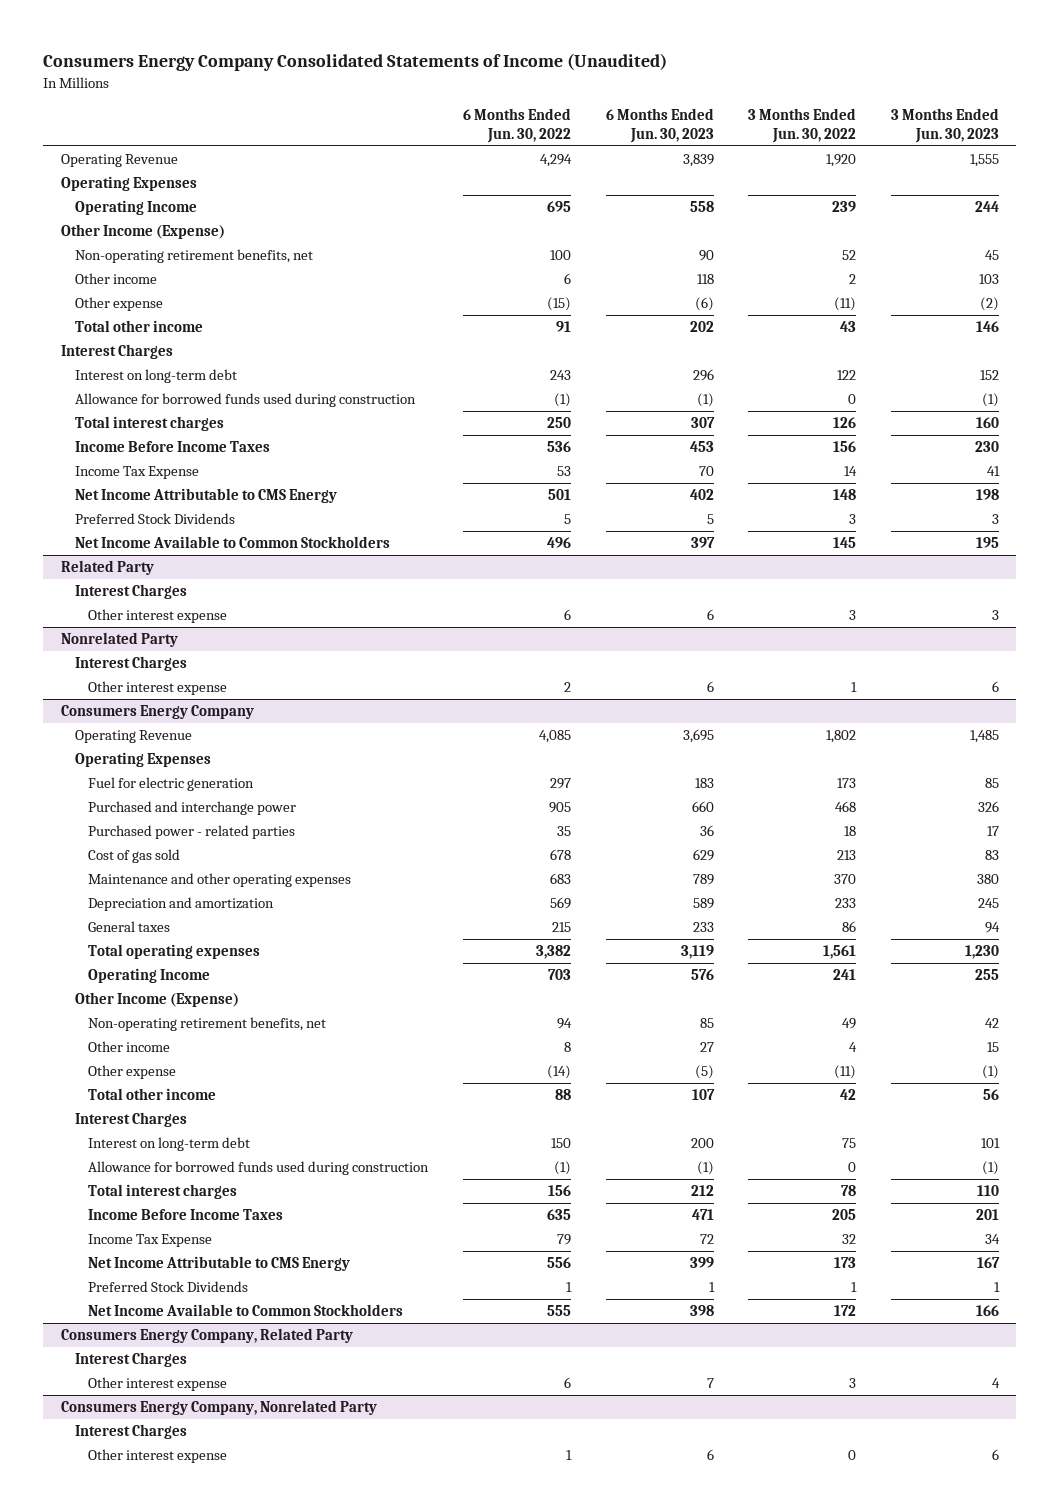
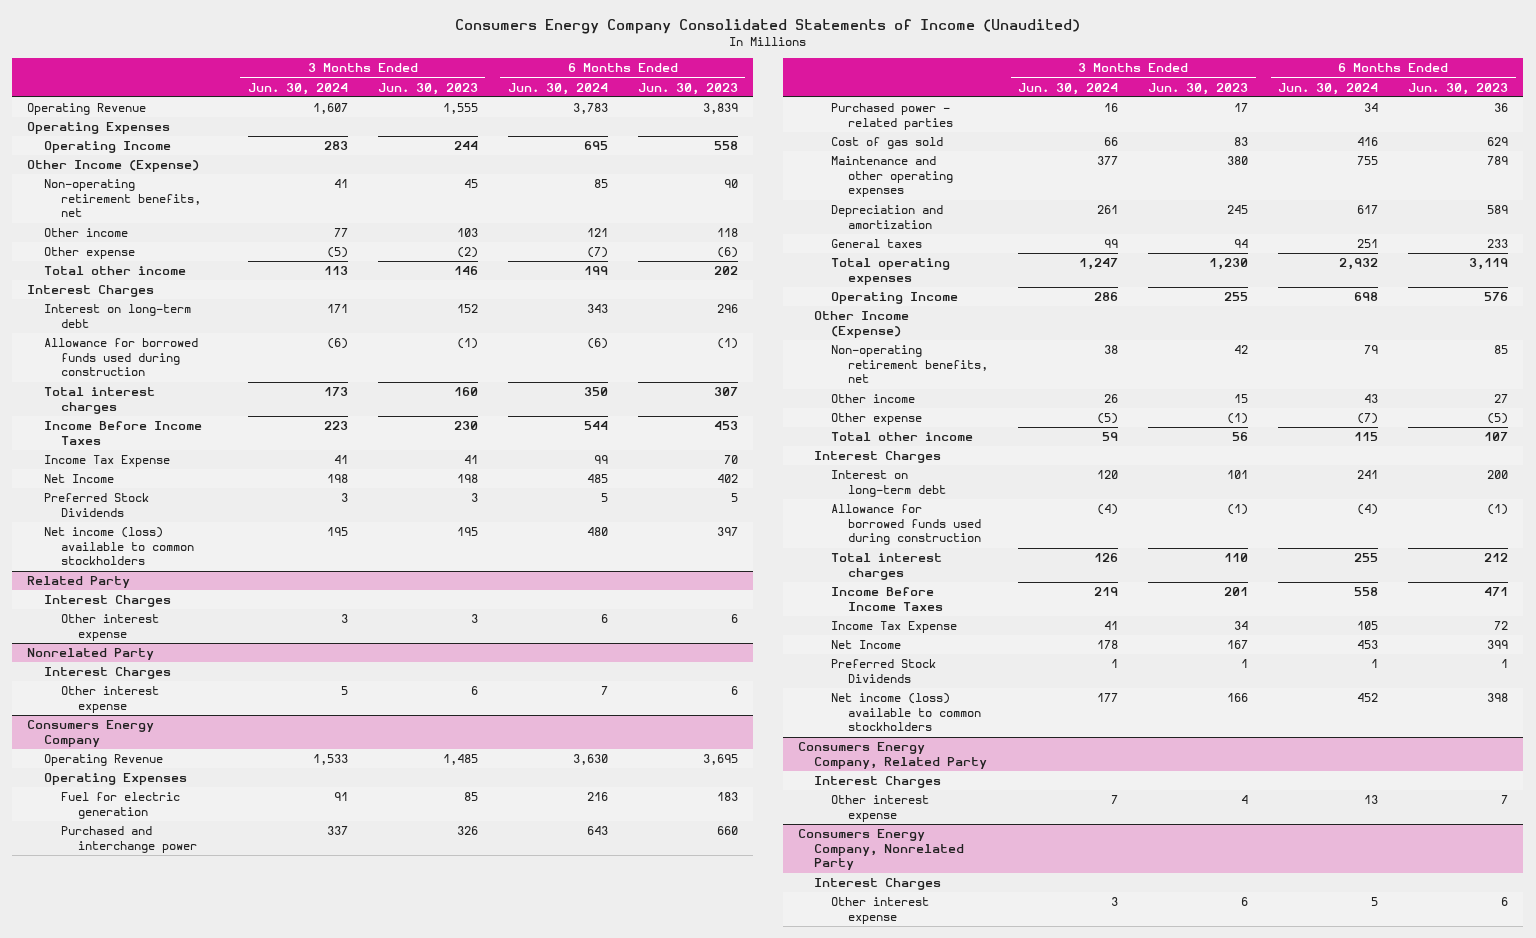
- | 6 Months Ended Jun. 30, 2022 | 6 Months Ended Jun. 30, 2023 | 3 Months Ended Jun. 30, 2022 | 3 Months Ended Jun. 30, 2023
+ | 3 Months Ended Jun. 30, 2024 | 3 Months Ended Jun. 30, 2023 | 6 Months Ended Jun. 30, 2024 | 6 Months Ended Jun. 30, 2023
- Net Income Attributable to CMS Energy | 501 | 402 | 148 | 198
+ Net Income | 198 | 198 | 485 | 402
- Net Income Available to Common Stockholders | 496 | 397 | 145 | 195
+ Net income (loss) available to common stockholders | 195 | 195 | 480 | 397
@ Consumers Energy Company
- Net Income Attributable to CMS Energy | 556 | 399 | 173 | 167
+ Net Income | 178 | 167 | 453 | 399
- Net Income Available to Common Stockholders | 555 | 398 | 172 | 166
+ Net income (loss) available to common stockholders | 177 | 166 | 452 | 398

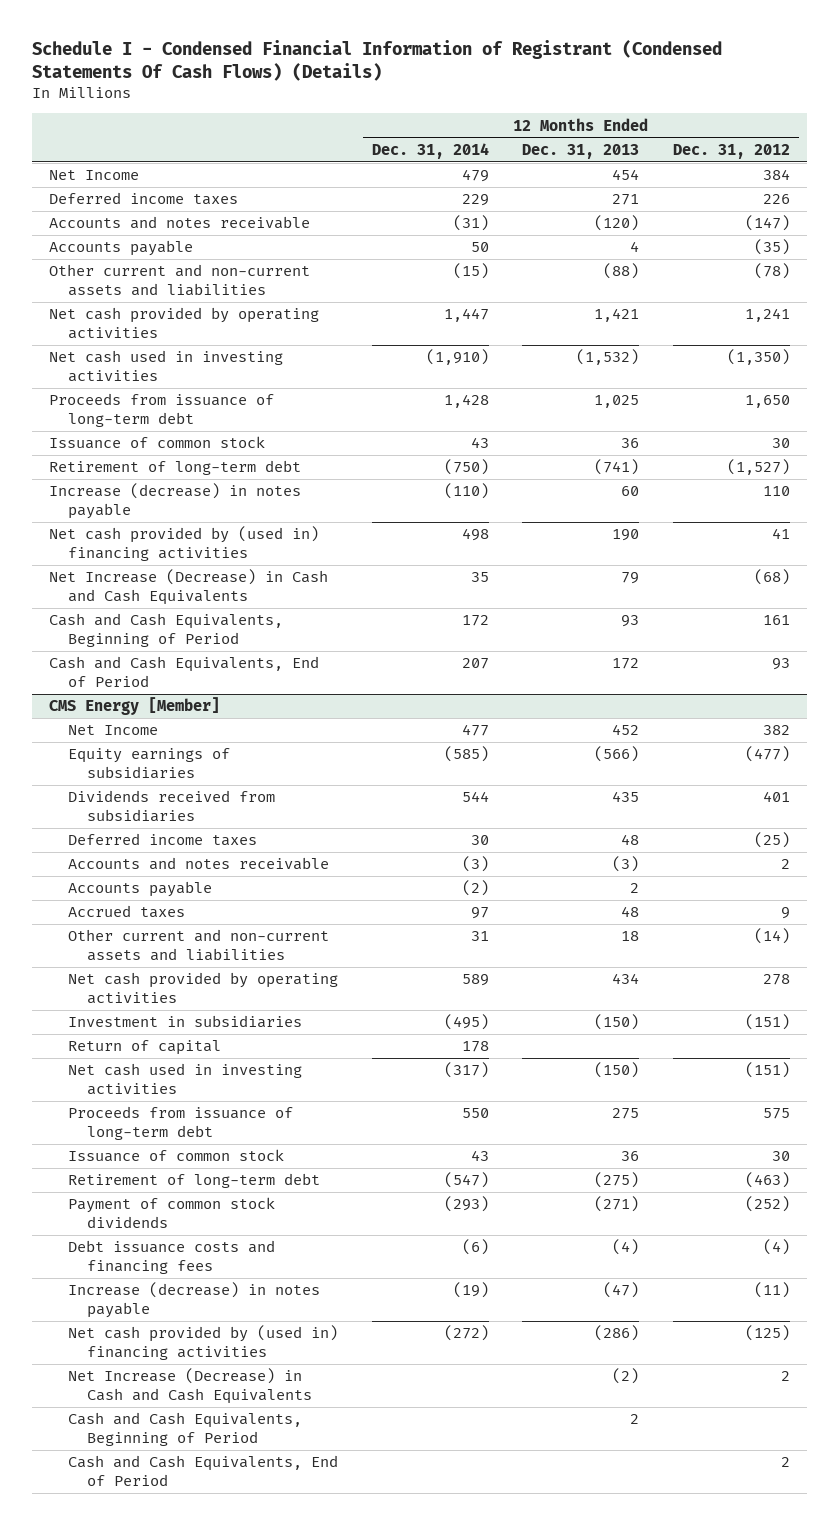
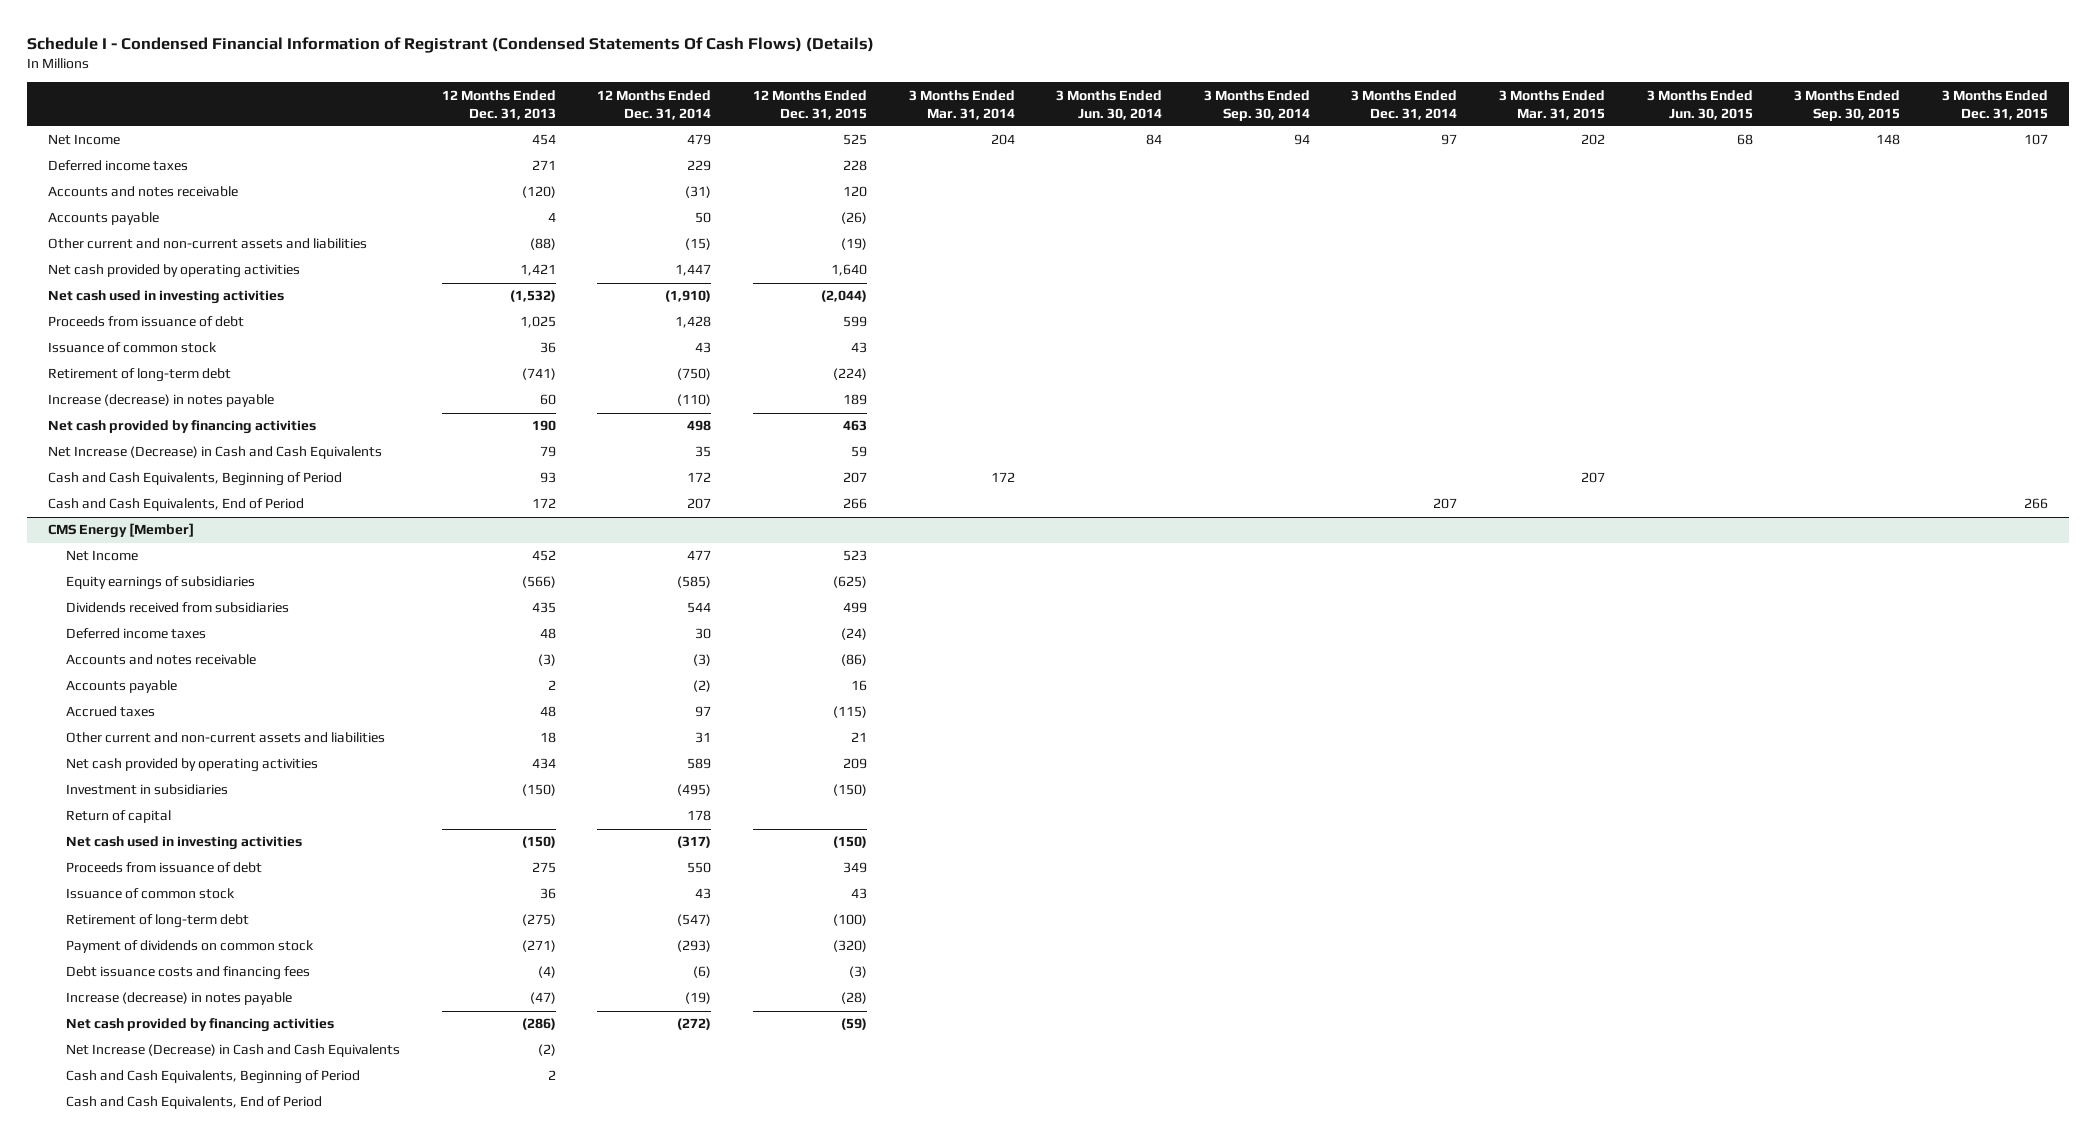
- | 12 Months Ended Dec. 31, 2014 | 12 Months Ended Dec. 31, 2013 | 12 Months Ended Dec. 31, 2012
+ | 12 Months Ended Dec. 31, 2013 | 12 Months Ended Dec. 31, 2014 | 12 Months Ended Dec. 31, 2015 | 3 Months Ended Mar. 31, 2014 | 3 Months Ended Jun. 30, 2014 | 3 Months Ended Sep. 30, 2014 | 3 Months Ended Dec. 31, 2014 | 3 Months Ended Mar. 31, 2015 | 3 Months Ended Jun. 30, 2015 | 3 Months Ended Sep. 30, 2015 | 3 Months Ended Dec. 31, 2015
- Proceeds from issuance of long-term debt | 1,428 | 1,025 | 1,650
+ Proceeds from issuance of debt | 1,025 | 1,428 | 599 | | | | | | | |
- Net cash provided by (used in) financing activities | 498 | 190 | 41
+ Net cash provided by financing activities | 190 | 498 | 463 | | | | | | | |
@ CMS Energy [Member]
- Proceeds from issuance of long-term debt | 550 | 275 | 575
+ Proceeds from issuance of debt | 275 | 550 | 349 | | | | | | | |
- Payment of common stock dividends | (293) | (271) | (252)
+ Payment of dividends on common stock | (271) | (293) | (320) | | | | | | | |
- Net cash provided by (used in) financing activities | (272) | (286) | (125)
+ Net cash provided by financing activities | (286) | (272) | (59) | | | | | | | |

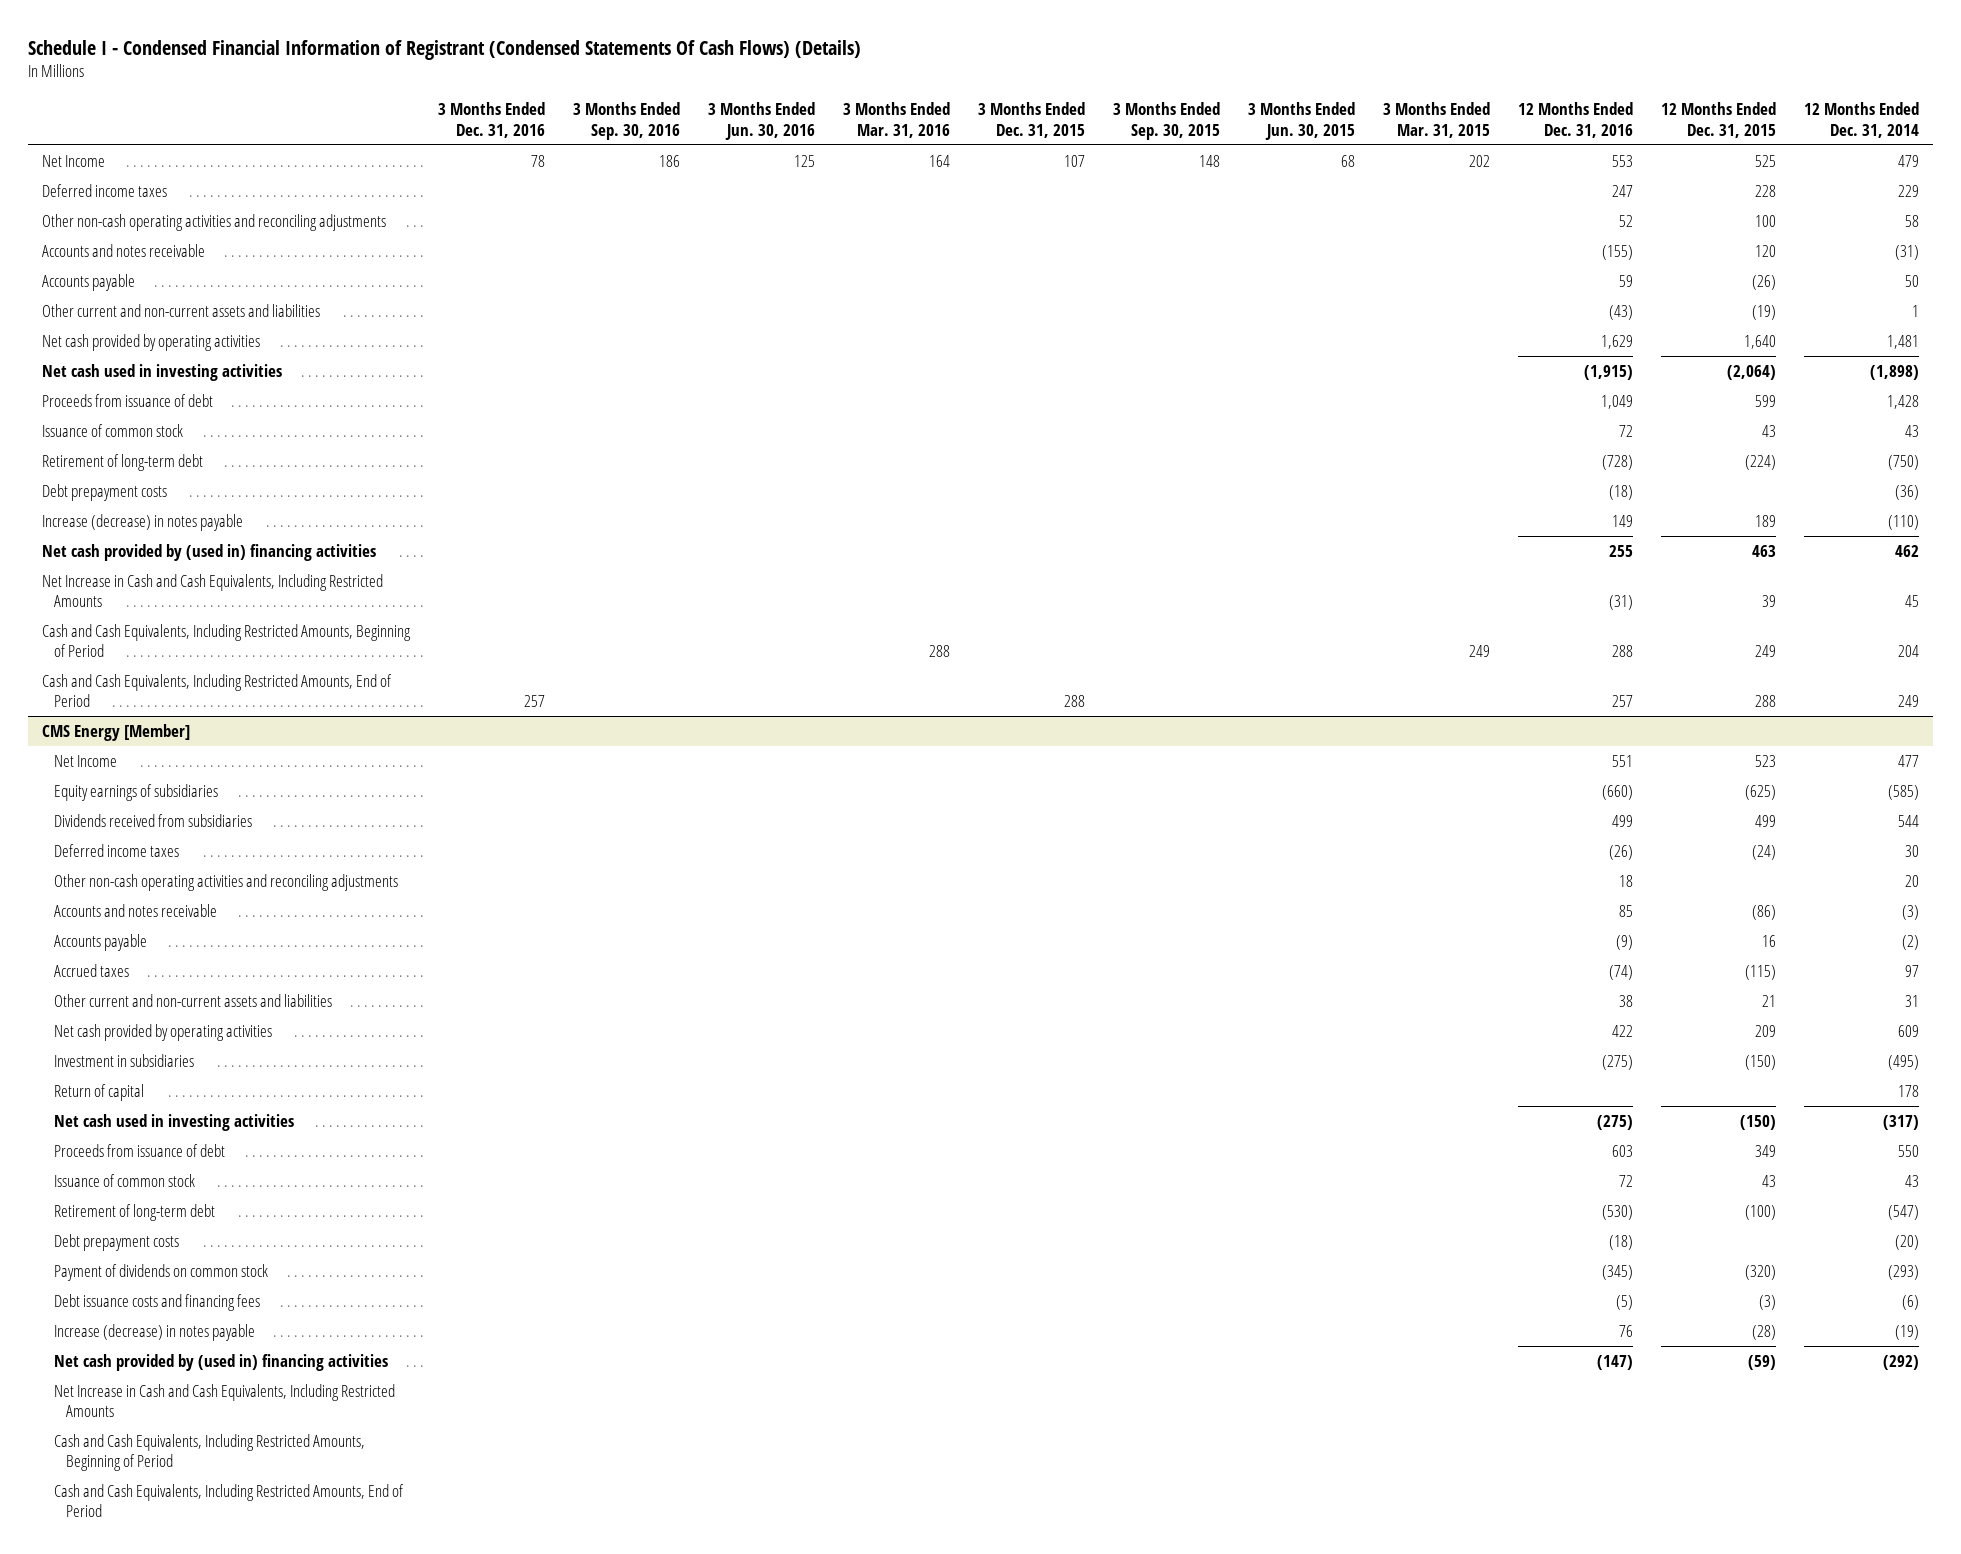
- | 12 Months Ended Dec. 31, 2013 | 12 Months Ended Dec. 31, 2014 | 12 Months Ended Dec. 31, 2015 | 3 Months Ended Mar. 31, 2014 | 3 Months Ended Jun. 30, 2014 | 3 Months Ended Sep. 30, 2014 | 3 Months Ended Dec. 31, 2014 | 3 Months Ended Mar. 31, 2015 | 3 Months Ended Jun. 30, 2015 | 3 Months Ended Sep. 30, 2015 | 3 Months Ended Dec. 31, 2015
+ | 3 Months Ended Dec. 31, 2016 | 3 Months Ended Sep. 30, 2016 | 3 Months Ended Jun. 30, 2016 | 3 Months Ended Mar. 31, 2016 | 3 Months Ended Dec. 31, 2015 | 3 Months Ended Sep. 30, 2015 | 3 Months Ended Jun. 30, 2015 | 3 Months Ended Mar. 31, 2015 | 12 Months Ended Dec. 31, 2016 | 12 Months Ended Dec. 31, 2015 | 12 Months Ended Dec. 31, 2014
+ Other non-cash operating activities and reconciling adjustments | | | | | | | | | 52 | 100 | 58
- Other current and non-current assets and liabilities | (88) | (15) | (19) | | | | | | | |
- Net cash provided by operating activities | 1,421 | 1,447 | 1,640 | | | | | | | |
- Net cash used in investing activities | (1,532) | (1,910) | (2,044) | | | | | | | |
+ Other current and non-current assets and liabilities | | | | | | | | | (43) | (19) | 1
+ Net cash provided by operating activities | | | | | | | | | 1,629 | 1,640 | 1,481
+ Net cash used in investing activities | | | | | | | | | (1,915) | (2,064) | (1,898)
+ Debt prepayment costs | | | | | | | | | (18) | | (36)
- Net cash provided by financing activities | 190 | 498 | 463 | | | | | | | |
- Net Increase (Decrease) in Cash and Cash Equivalents | 79 | 35 | 59 | | | | | | | |
- Cash and Cash Equivalents, Beginning of Period | 93 | 172 | 207 | 172 | | | | 207 | | |
- Cash and Cash Equivalents, End of Period | 172 | 207 | 266 | | | | 207 | | | | 266
+ Net cash provided by (used in) financing activities | | | | | | | | | 255 | 463 | 462
+ Net Increase in Cash and Cash Equivalents, Including Restricted Amounts | | | | | | | | | (31) | 39 | 45
+ Cash and Cash Equivalents, Including Restricted Amounts, Beginning of Period | | | | 288 | | | | 249 | 288 | 249 | 204
+ Cash and Cash Equivalents, Including Restricted Amounts, End of Period | 257 | | | | 288 | | | | 257 | 288 | 249
@ CMS Energy [Member]
+ Other non-cash operating activities and reconciling adjustments | | | | | | | | | 18 | | 20
- Net cash provided by operating activities | 434 | 589 | 209 | | | | | | | |
+ Net cash provided by operating activities | | | | | | | | | 422 | 209 | 609
+ Debt prepayment costs | | | | | | | | | (18) | | (20)
- Net cash provided by financing activities | (286) | (272) | (59) | | | | | | | |
- Net Increase (Decrease) in Cash and Cash Equivalents | (2) | | | | | | | | | |
- Cash and Cash Equivalents, Beginning of Period | 2 | | | | | | | | | |
- Cash and Cash Equivalents, End of Period
+ Net cash provided by (used in) financing activities | | | | | | | | | (147) | (59) | (292)
+ Net Increase in Cash and Cash Equivalents, Including Restricted Amounts
+ Cash and Cash Equivalents, Including Restricted Amounts, Beginning of Period
+ Cash and Cash Equivalents, Including Restricted Amounts, End of Period

